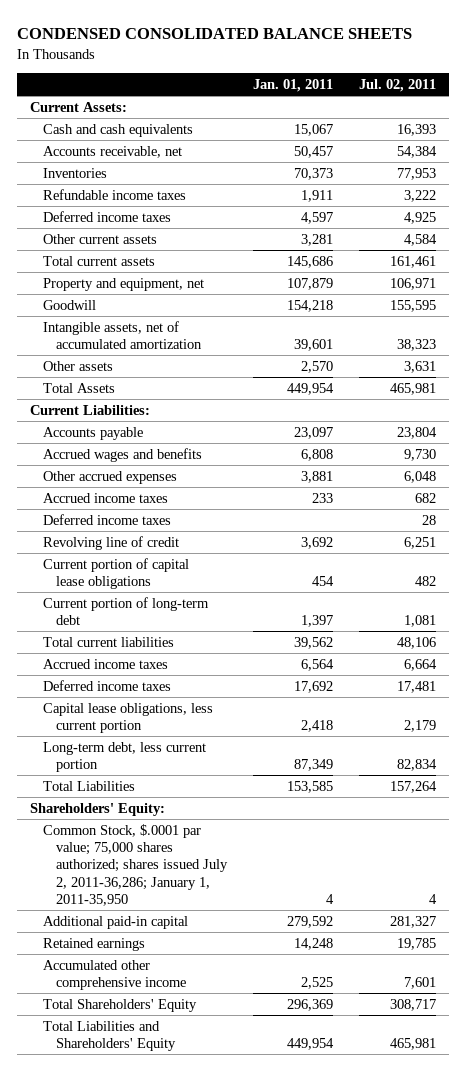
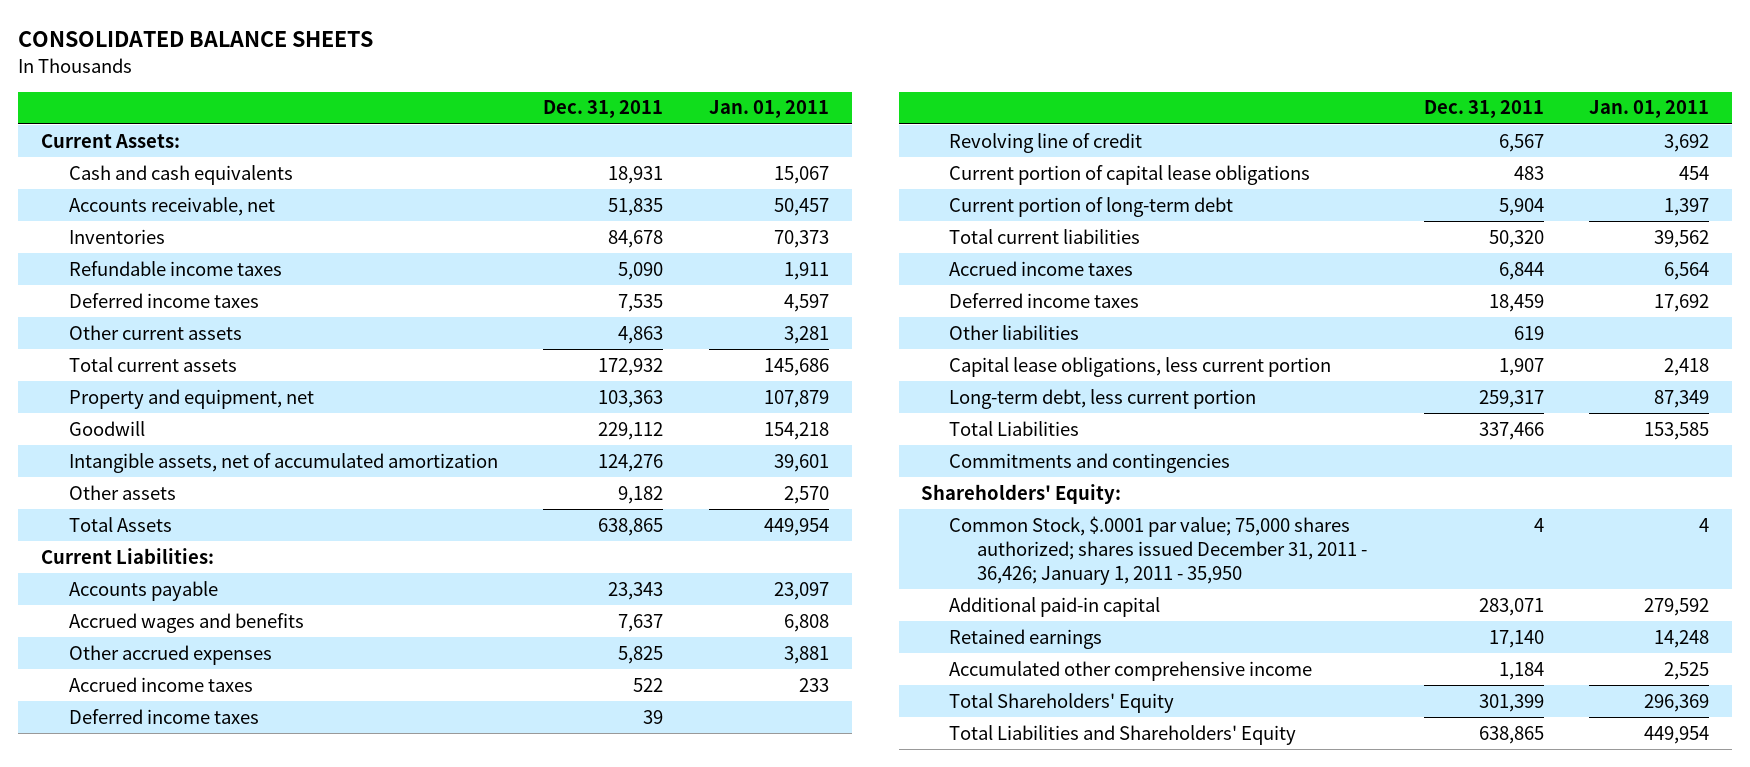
- CONDENSED CONSOLIDATED BALANCE SHEETS
+ CONSOLIDATED BALANCE SHEETS
- | Jan. 01, 2011 | Jul. 02, 2011
+ | Dec. 31, 2011 | Jan. 01, 2011
+ Other liabilities | 619 |
+ Commitments and contingencies
- Common Stock, $.0001 par value; 75,000 shares authorized; shares issued July 2, 2011-36,286; January 1, 2011-35,950 | 4 | 4
+ Common Stock, $.0001 par value; 75,000 shares authorized; shares issued December 31, 2011 - 36,426; January 1, 2011 - 35,950 | 4 | 4

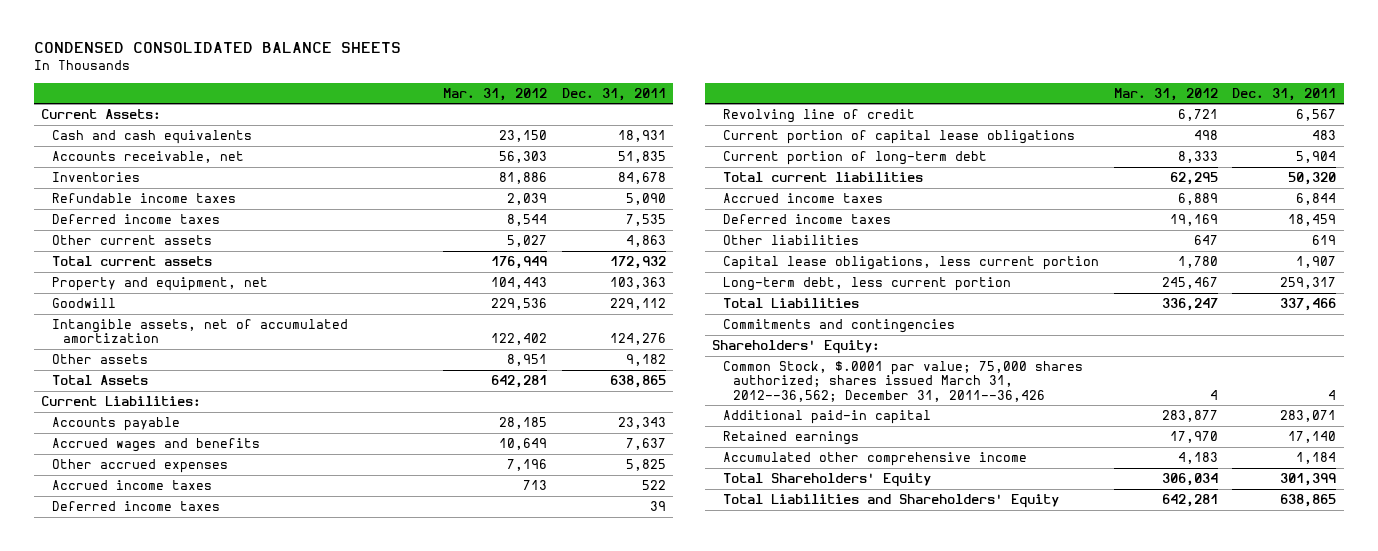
- CONSOLIDATED BALANCE SHEETS
+ CONDENSED CONSOLIDATED BALANCE SHEETS
- | Dec. 31, 2011 | Jan. 01, 2011
+ | Mar. 31, 2012 | Dec. 31, 2011
- Common Stock, $.0001 par value; 75,000 shares authorized; shares issued December 31, 2011 - 36,426; January 1, 2011 - 35,950 | 4 | 4
+ Common Stock, $.0001 par value; 75,000 shares authorized; shares issued March 31, 2012--36,562; December 31, 2011--36,426 | 4 | 4

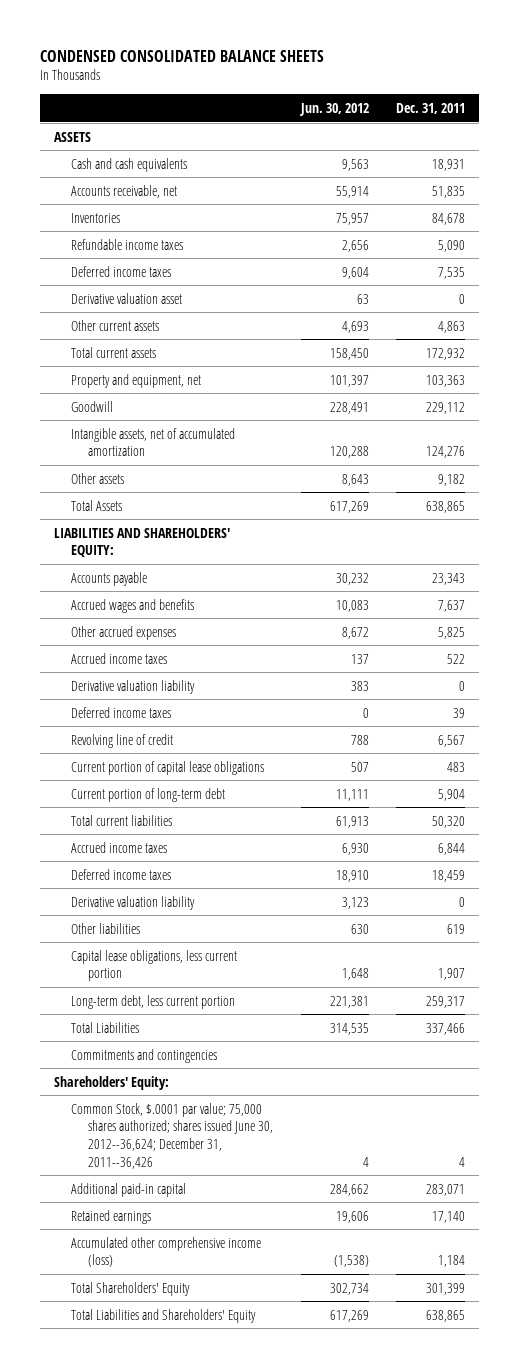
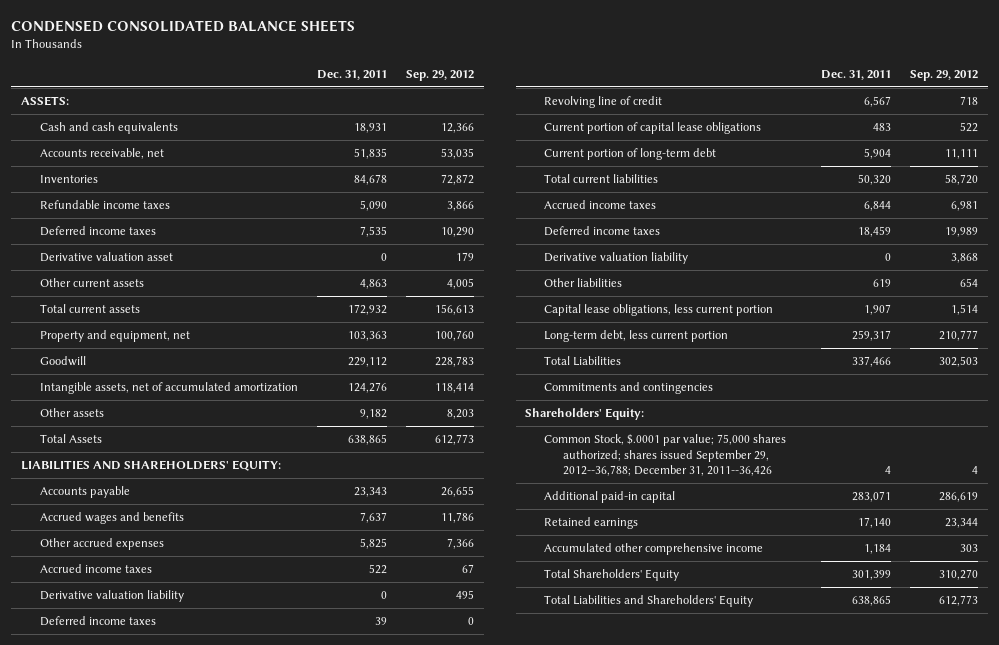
- | Jun. 30, 2012 | Dec. 31, 2011
+ | Dec. 31, 2011 | Sep. 29, 2012
- ASSETS
+ ASSETS:
- Common Stock, $.0001 par value; 75,000 shares authorized; shares issued June 30, 2012--36,624; December 31, 2011--36,426 | 4 | 4
+ Common Stock, $.0001 par value; 75,000 shares authorized; shares issued September 29, 2012--36,788; December 31, 2011--36,426 | 4 | 4
- Accumulated other comprehensive income (loss) | (1,538) | 1,184
+ Accumulated other comprehensive income | 1,184 | 303

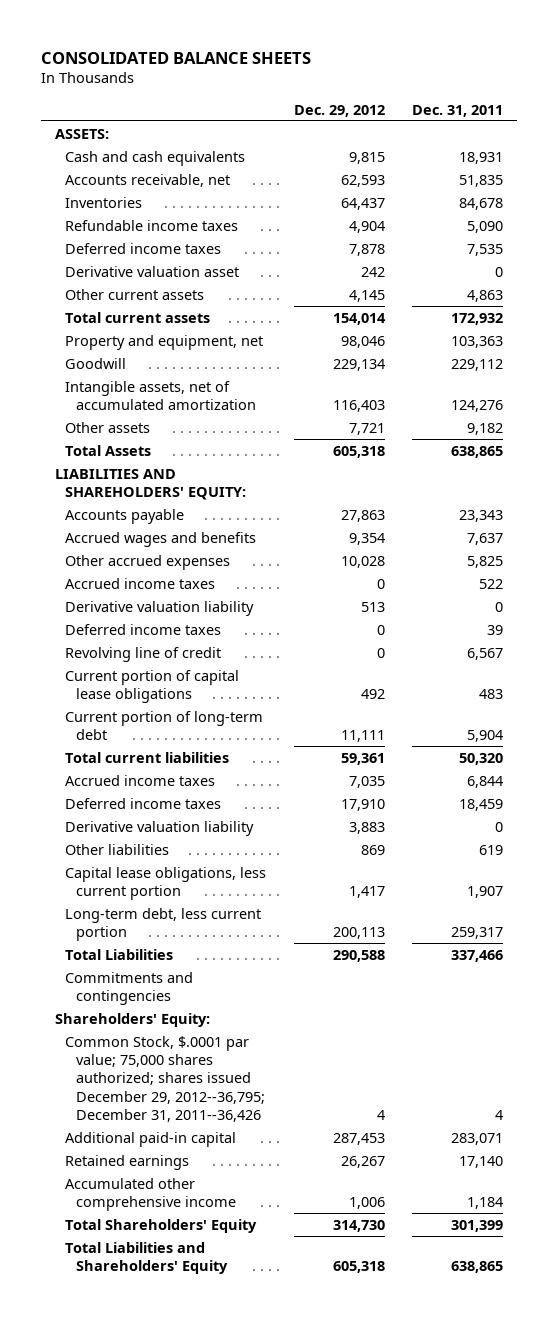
- CONDENSED CONSOLIDATED BALANCE SHEETS
+ CONSOLIDATED BALANCE SHEETS
- | Dec. 31, 2011 | Sep. 29, 2012
+ | Dec. 29, 2012 | Dec. 31, 2011
- Common Stock, $.0001 par value; 75,000 shares authorized; shares issued September 29, 2012--36,788; December 31, 2011--36,426 | 4 | 4
+ Common Stock, $.0001 par value; 75,000 shares authorized; shares issued December 29, 2012--36,795; December 31, 2011--36,426 | 4 | 4

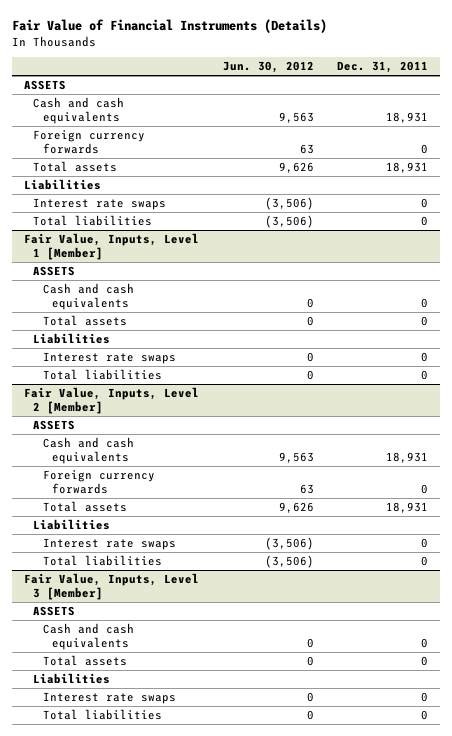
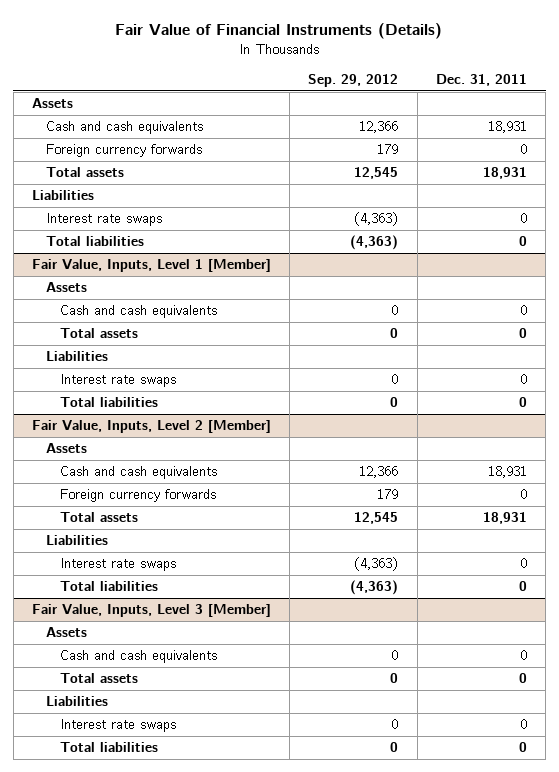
- | Jun. 30, 2012 | Dec. 31, 2011
+ | Sep. 29, 2012 | Dec. 31, 2011
- ASSETS
+ Assets
@ Fair Value, Inputs, Level 1 [Member]
- ASSETS
+ Assets
@ Fair Value, Inputs, Level 2 [Member]
- ASSETS
+ Assets
@ Fair Value, Inputs, Level 3 [Member]
- ASSETS
+ Assets

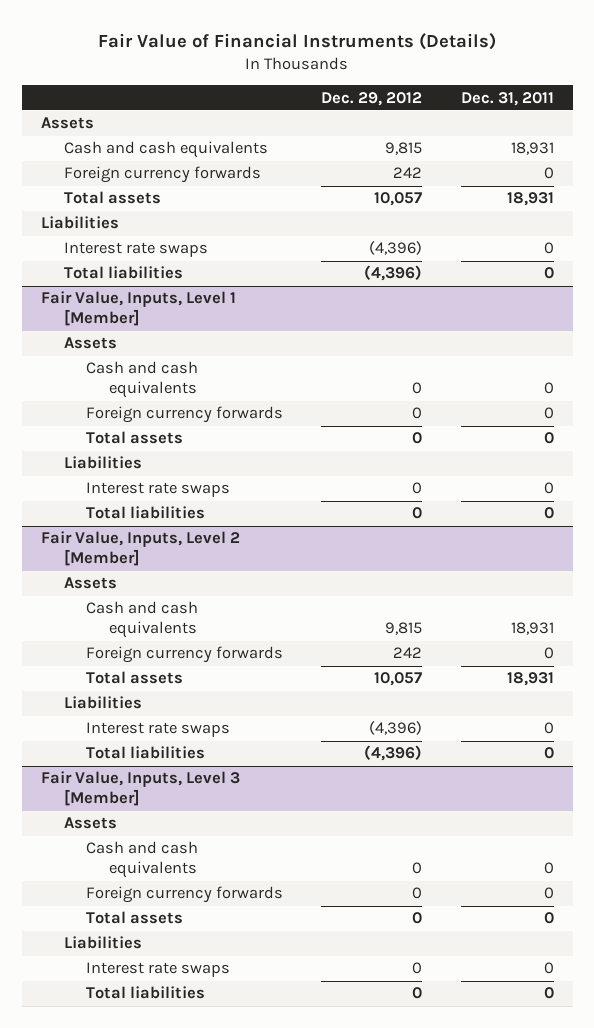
- | Sep. 29, 2012 | Dec. 31, 2011
+ | Dec. 29, 2012 | Dec. 31, 2011
@ Fair Value, Inputs, Level 1 [Member]
+ Foreign currency forwards | 0 | 0
@ Fair Value, Inputs, Level 3 [Member]
+ Foreign currency forwards | 0 | 0

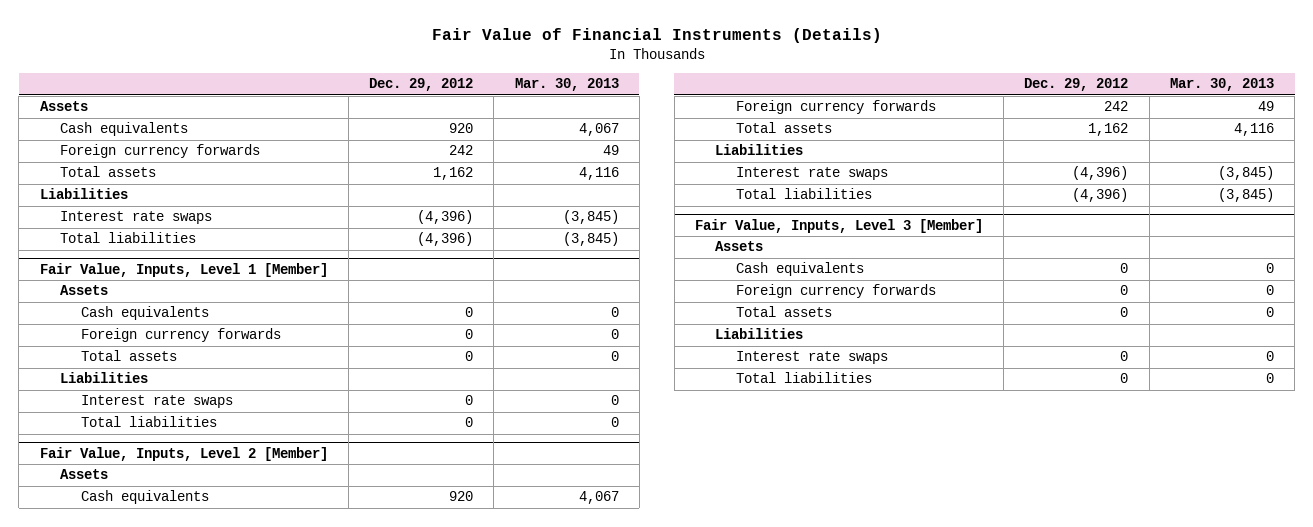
- | Dec. 29, 2012 | Dec. 31, 2011
+ | Dec. 29, 2012 | Mar. 30, 2013
- Cash and cash equivalents | 9,815 | 18,931
+ Cash equivalents | 920 | 4,067
- Total assets | 10,057 | 18,931
+ Total assets | 1,162 | 4,116
@ Fair Value, Inputs, Level 1 [Member]
- Cash and cash equivalents | 0 | 0
+ Cash equivalents | 0 | 0
@ Fair Value, Inputs, Level 2 [Member]
- Cash and cash equivalents | 9,815 | 18,931
+ Cash equivalents | 920 | 4,067
- Total assets | 10,057 | 18,931
+ Total assets | 1,162 | 4,116
@ Fair Value, Inputs, Level 3 [Member]
- Cash and cash equivalents | 0 | 0
+ Cash equivalents | 0 | 0

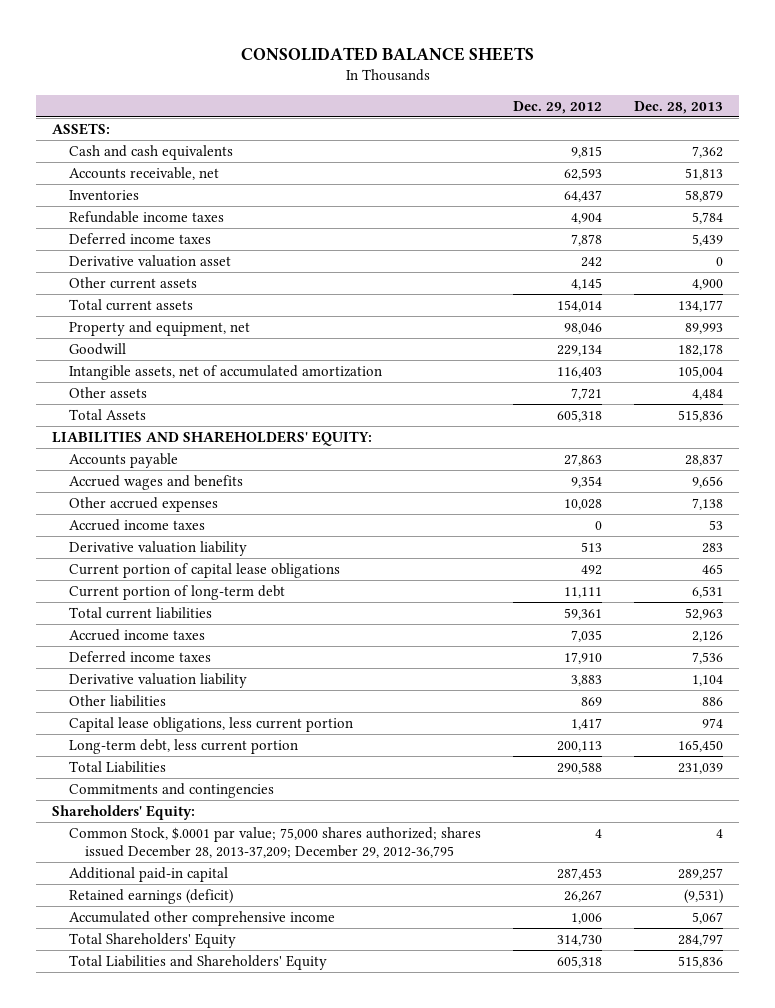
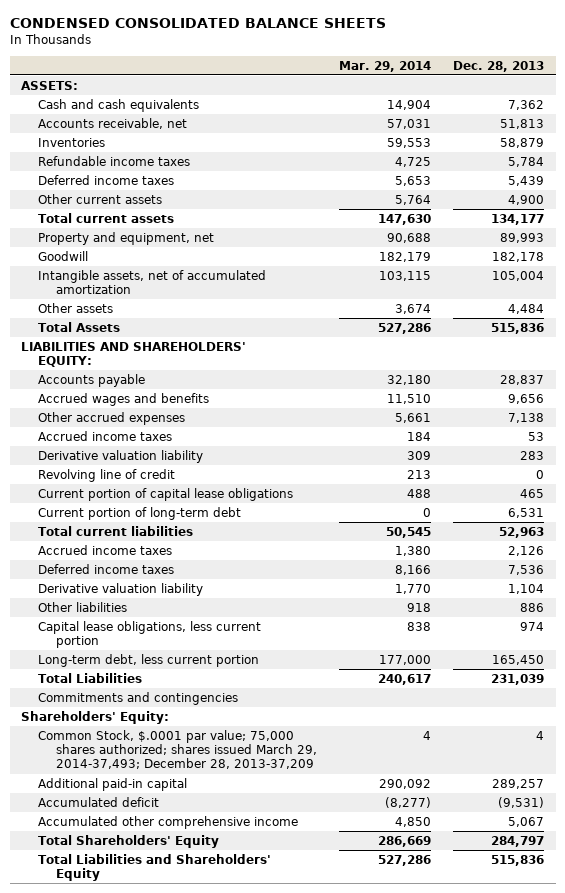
- CONSOLIDATED BALANCE SHEETS
+ CONDENSED CONSOLIDATED BALANCE SHEETS
- | Dec. 29, 2012 | Dec. 28, 2013
+ | Mar. 29, 2014 | Dec. 28, 2013
- Derivative valuation asset | 242 | 0
+ Revolving line of credit | 213 | 0
- Common Stock, $.0001 par value; 75,000 shares authorized; shares issued December 28, 2013-37,209; December 29, 2012-36,795 | 4 | 4
+ Common Stock, $.0001 par value; 75,000 shares authorized; shares issued March 29, 2014-37,493; December 28, 2013-37,209 | 4 | 4
- Retained earnings (deficit) | 26,267 | (9,531)
+ Accumulated deficit | (8,277) | (9,531)

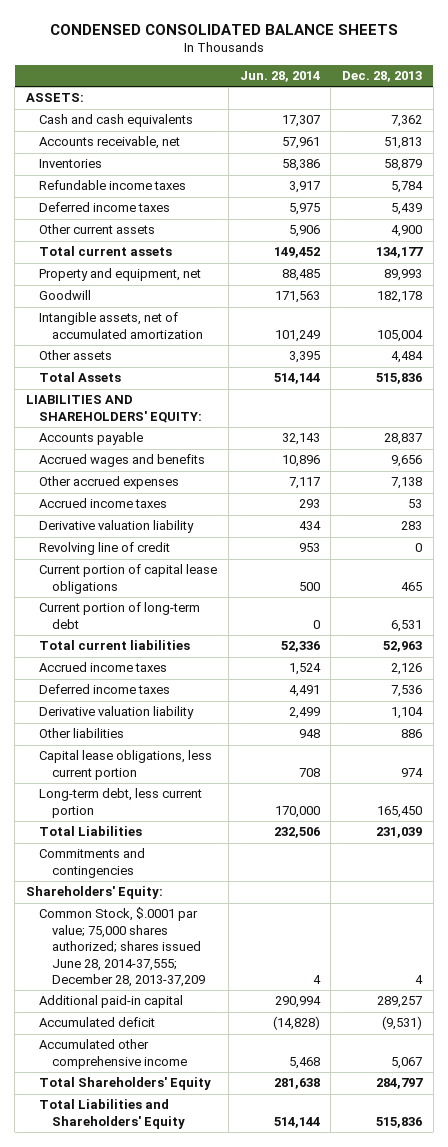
- | Mar. 29, 2014 | Dec. 28, 2013
+ | Jun. 28, 2014 | Dec. 28, 2013
- Common Stock, $.0001 par value; 75,000 shares authorized; shares issued March 29, 2014-37,493; December 28, 2013-37,209 | 4 | 4
+ Common Stock, $.0001 par value; 75,000 shares authorized; shares issued June 28, 2014-37,555; December 28, 2013-37,209 | 4 | 4

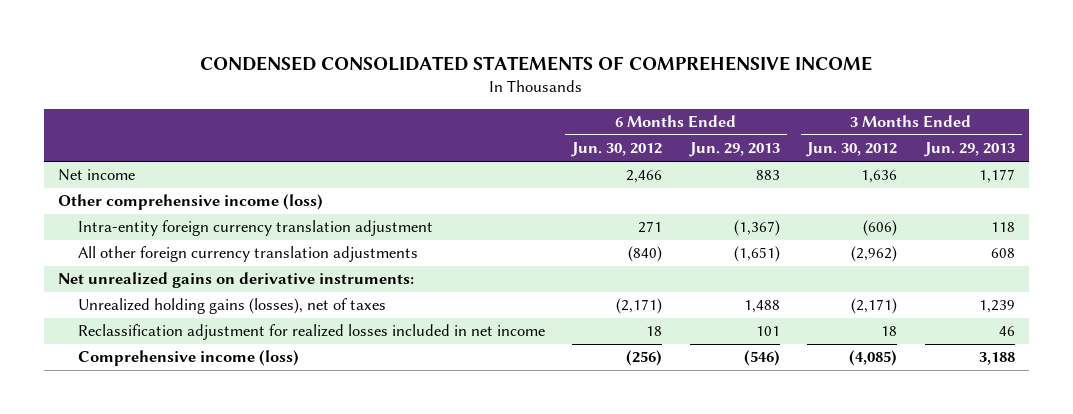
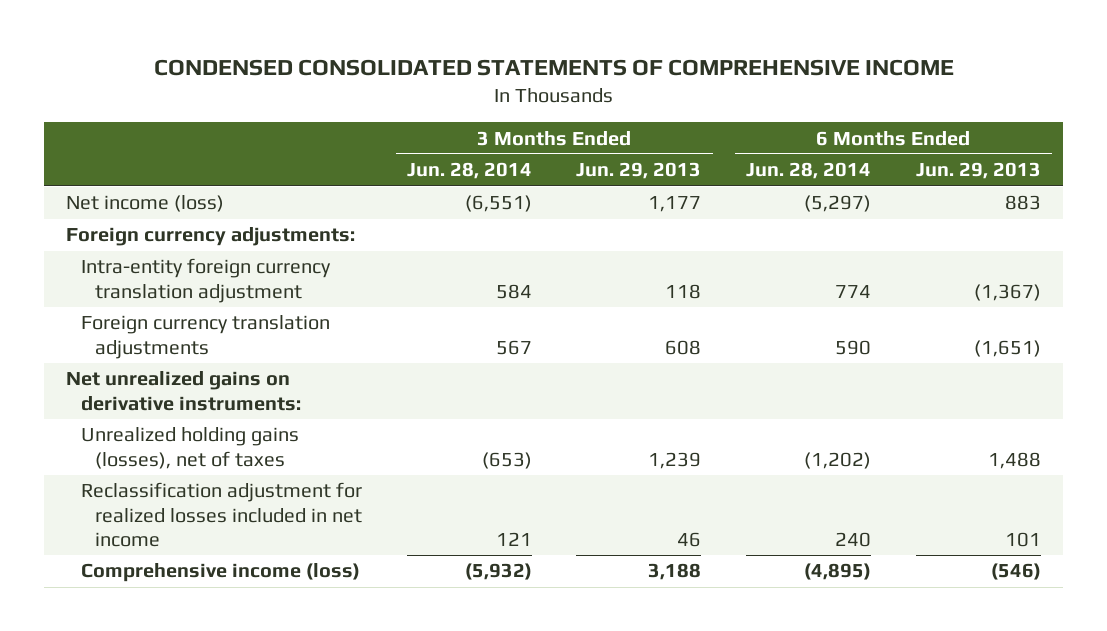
- | 6 Months Ended Jun. 30, 2012 | 6 Months Ended Jun. 29, 2013 | 3 Months Ended Jun. 30, 2012 | 3 Months Ended Jun. 29, 2013
+ | 3 Months Ended Jun. 28, 2014 | 3 Months Ended Jun. 29, 2013 | 6 Months Ended Jun. 28, 2014 | 6 Months Ended Jun. 29, 2013
- Net income | 2,466 | 883 | 1,636 | 1,177
- Other comprehensive income (loss)
+ Net income (loss) | (6,551) | 1,177 | (5,297) | 883
+ Foreign currency adjustments:
- All other foreign currency translation adjustments | (840) | (1,651) | (2,962) | 608
+ Foreign currency translation adjustments | 567 | 608 | 590 | (1,651)

